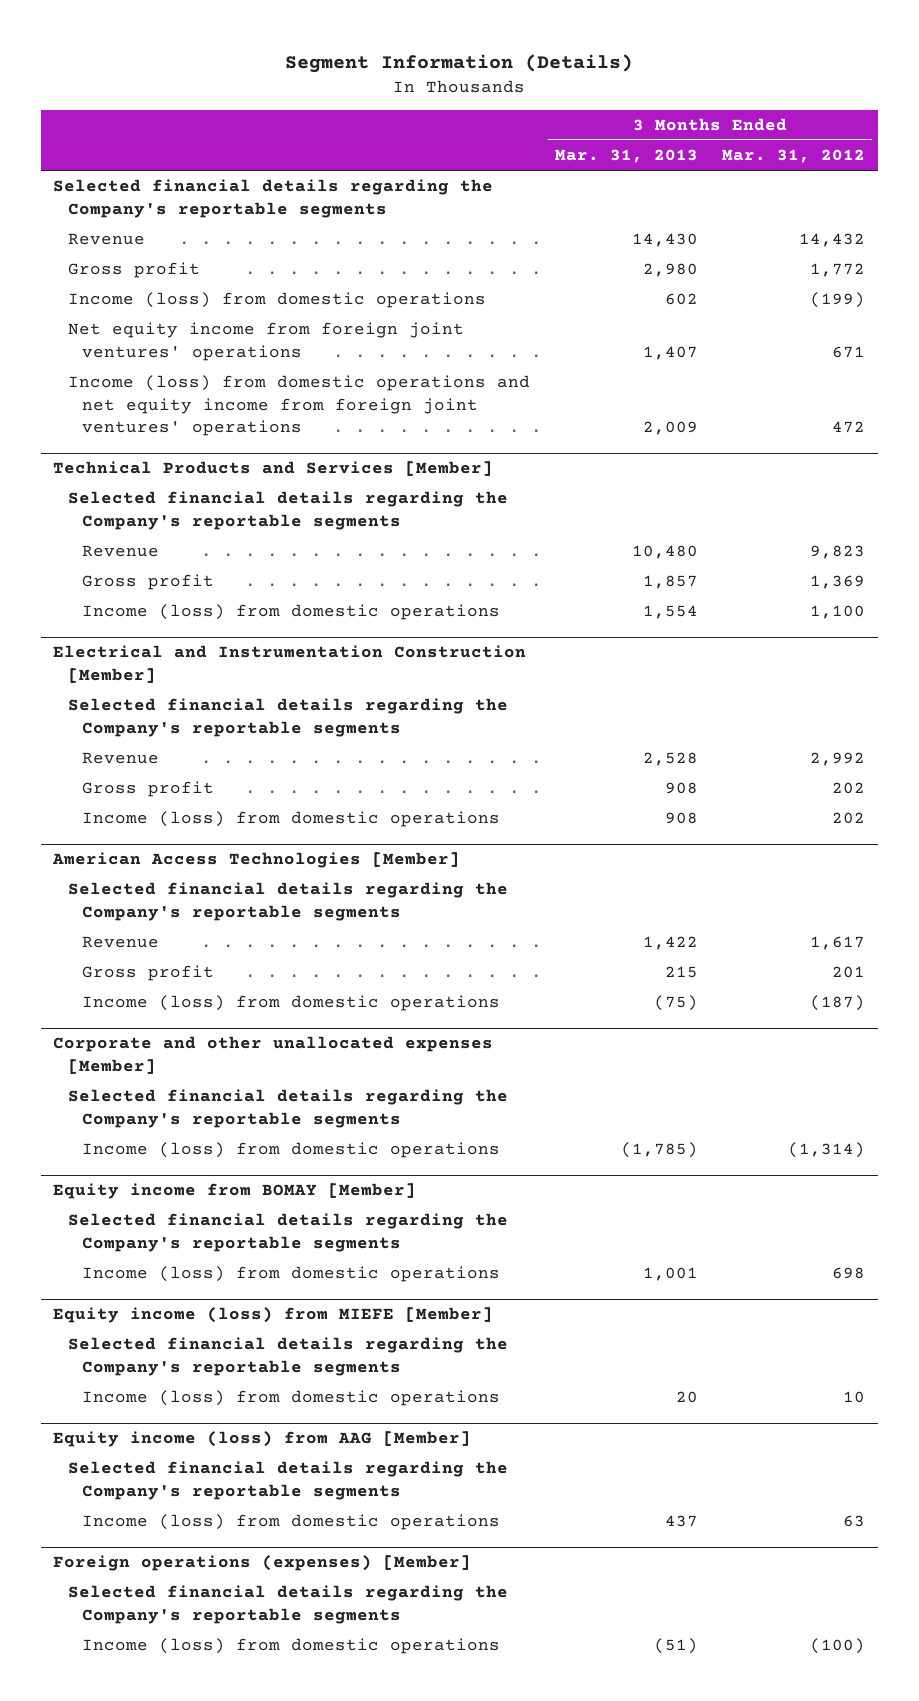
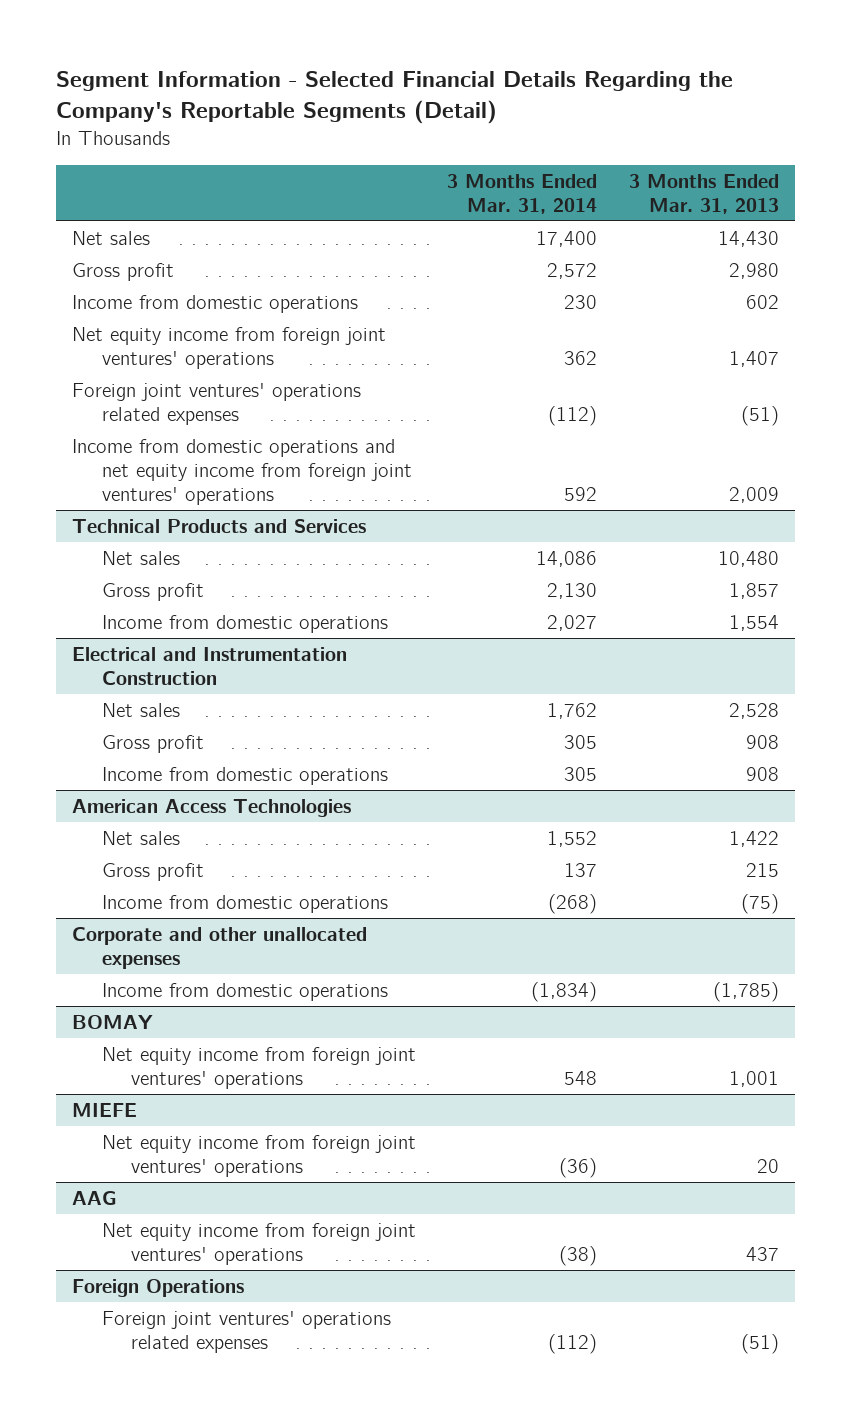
- Segment Information (Details)
+ Segment Information - Selected Financial Details Regarding the Company's Reportable Segments (Detail)
- | 3 Months Ended Mar. 31, 2013 | 3 Months Ended Mar. 31, 2012
+ | 3 Months Ended Mar. 31, 2014 | 3 Months Ended Mar. 31, 2013
- Selected financial details regarding the Company's reportable segments
- Revenue | 14,430 | 14,432
+ Net sales | 17,400 | 14,430
- Income (loss) from domestic operations | 602 | (199)
+ Income from domestic operations | 230 | 602
- Income (loss) from domestic operations and net equity income from foreign joint ventures' operations | 2,009 | 472
- Technical Products and Services [Member]
- Selected financial details regarding the Company's reportable segments
- Revenue | 10,480 | 9,823
+ Foreign joint ventures' operations related expenses | (112) | (51)
+ Income from domestic operations and net equity income from foreign joint ventures' operations | 592 | 2,009
+ Technical Products and Services
+ Net sales | 14,086 | 10,480
- Income (loss) from domestic operations | 1,554 | 1,100
- Electrical and Instrumentation Construction [Member]
- Selected financial details regarding the Company's reportable segments
- Revenue | 2,528 | 2,992
+ Income from domestic operations | 2,027 | 1,554
+ Electrical and Instrumentation Construction
+ Net sales | 1,762 | 2,528
- Income (loss) from domestic operations | 908 | 202
- American Access Technologies [Member]
- Selected financial details regarding the Company's reportable segments
- Revenue | 1,422 | 1,617
+ Income from domestic operations | 305 | 908
+ American Access Technologies
+ Net sales | 1,552 | 1,422
- Income (loss) from domestic operations | (75) | (187)
- Corporate and other unallocated expenses [Member]
- Selected financial details regarding the Company's reportable segments
- Income (loss) from domestic operations | (1,785) | (1,314)
- Equity income from BOMAY [Member]
- Selected financial details regarding the Company's reportable segments
- Income (loss) from domestic operations | 1,001 | 698
- Equity income (loss) from MIEFE [Member]
- Selected financial details regarding the Company's reportable segments
- Income (loss) from domestic operations | 20 | 10
- Equity income (loss) from AAG [Member]
- Selected financial details regarding the Company's reportable segments
- Income (loss) from domestic operations | 437 | 63
- Foreign operations (expenses) [Member]
- Selected financial details regarding the Company's reportable segments
- Income (loss) from domestic operations | (51) | (100)
+ Income from domestic operations | (268) | (75)
+ Corporate and other unallocated expenses
+ Income from domestic operations | (1,834) | (1,785)
+ BOMAY
+ Net equity income from foreign joint ventures' operations | 548 | 1,001
+ MIEFE
+ Net equity income from foreign joint ventures' operations | (36) | 20
+ AAG
+ Net equity income from foreign joint ventures' operations | (38) | 437
+ Foreign Operations
+ Foreign joint ventures' operations related expenses | (112) | (51)

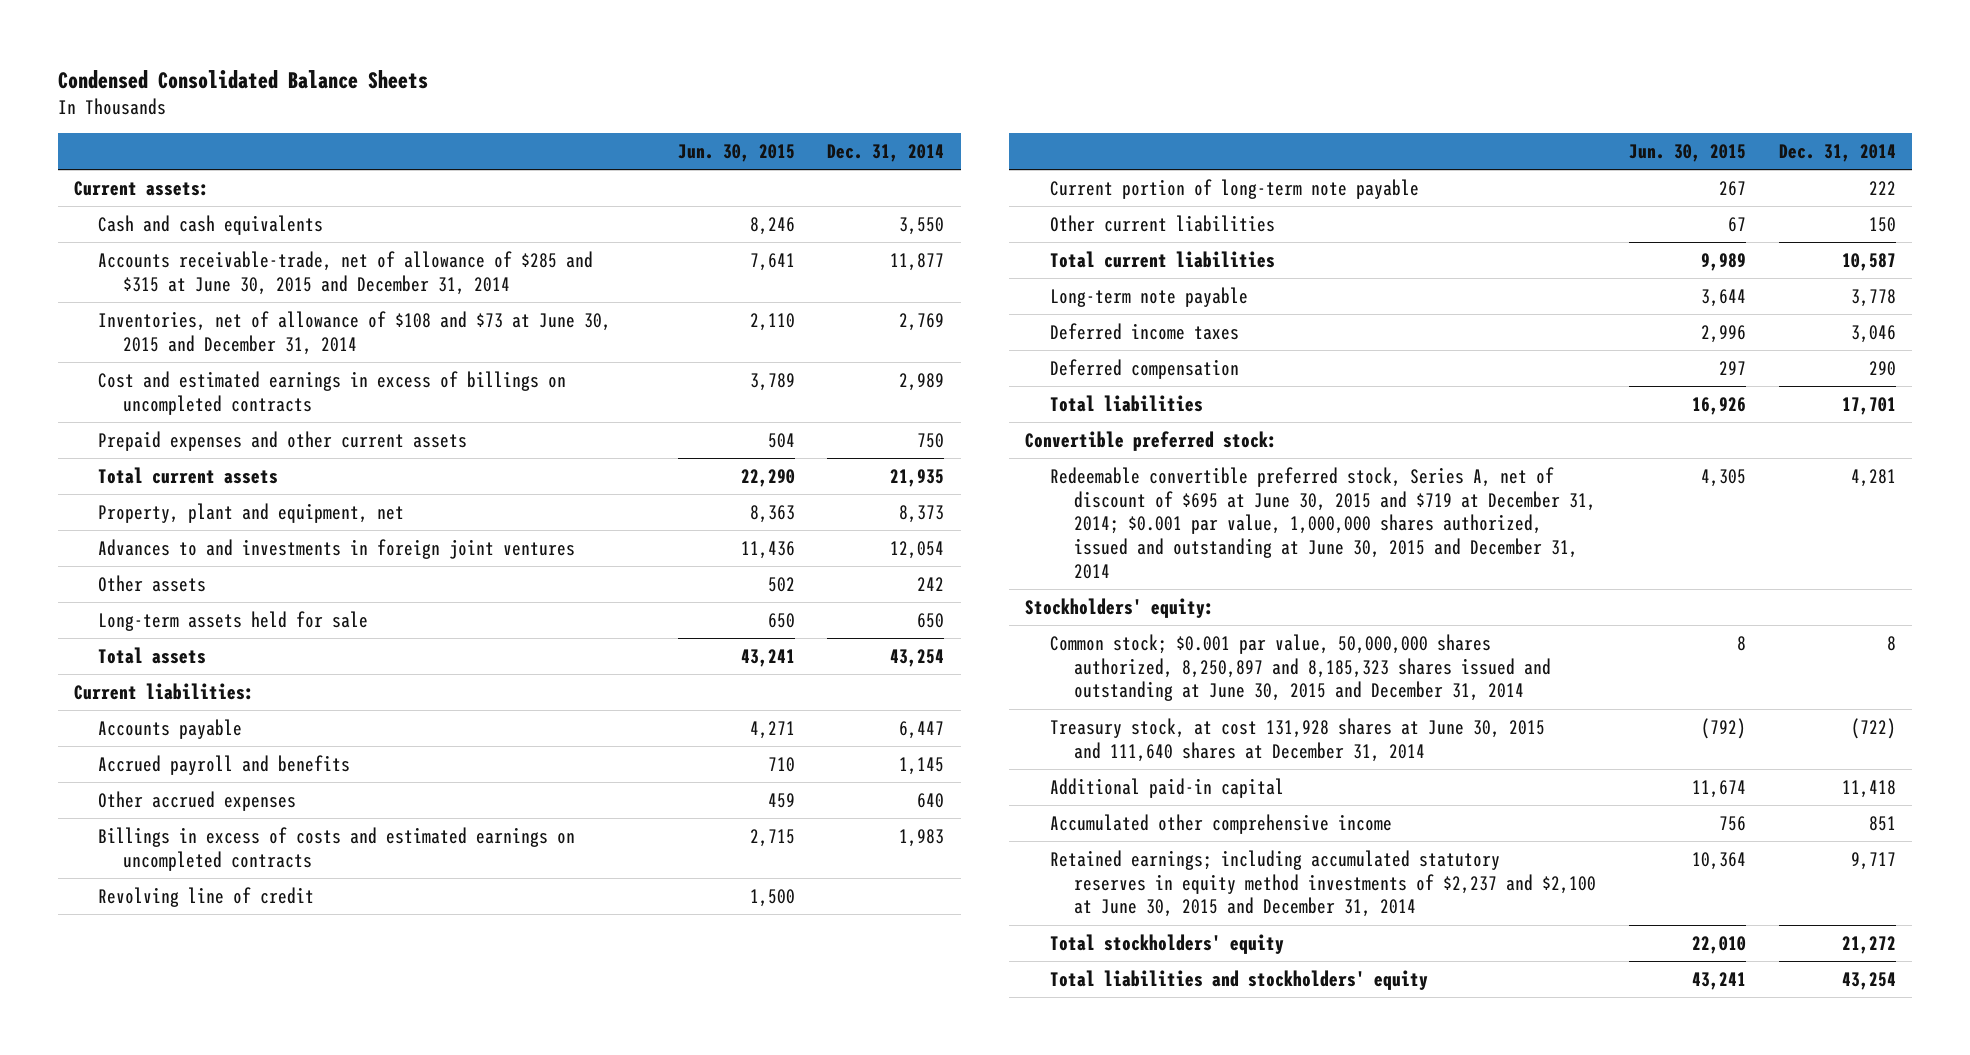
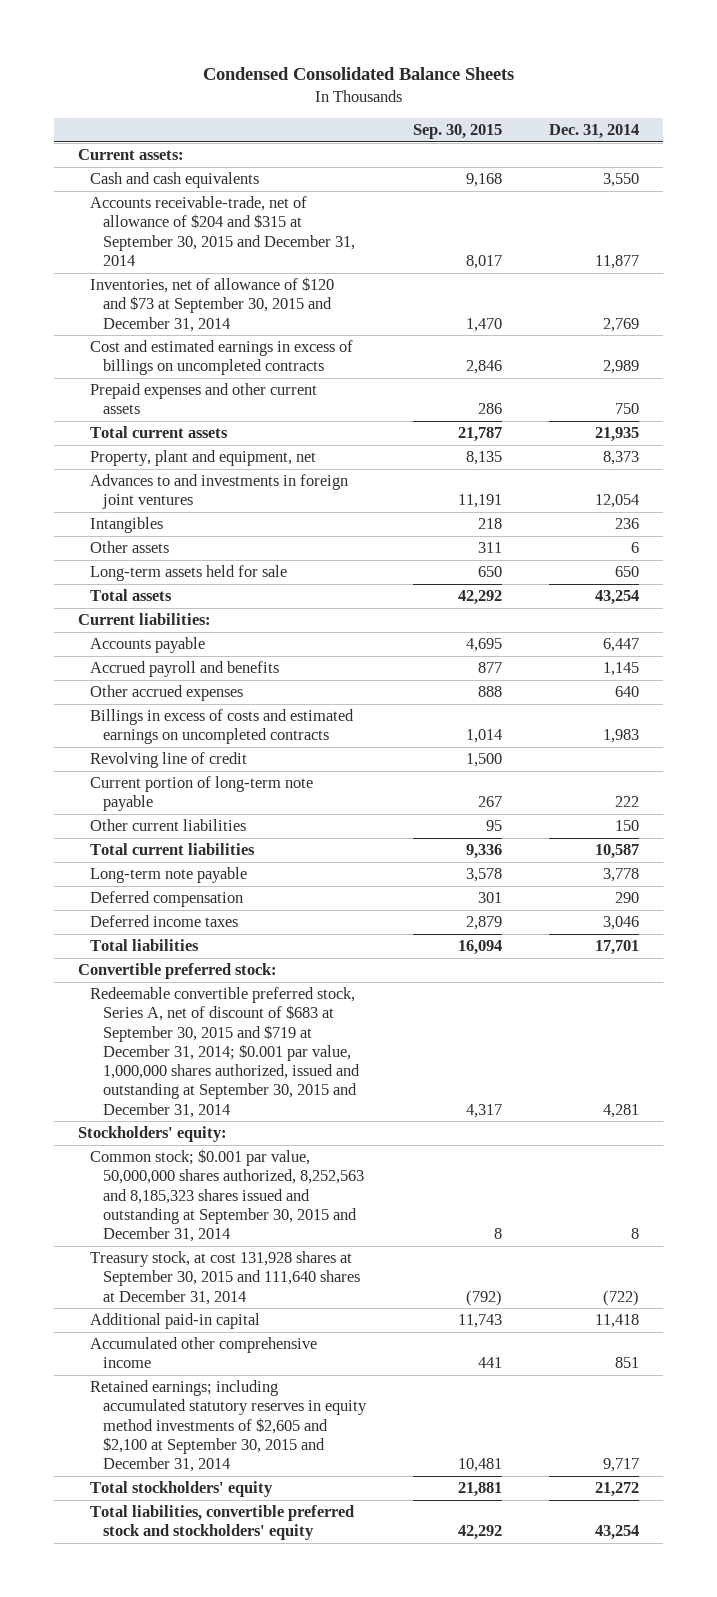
- | Jun. 30, 2015 | Dec. 31, 2014
+ | Sep. 30, 2015 | Dec. 31, 2014
- Accounts receivable-trade, net of allowance of $285 and $315 at June 30, 2015 and December 31, 2014 | 7,641 | 11,877
- Inventories, net of allowance of $108 and $73 at June 30, 2015 and December 31, 2014 | 2,110 | 2,769
+ Accounts receivable-trade, net of allowance of $204 and $315 at September 30, 2015 and December 31, 2014 | 8,017 | 11,877
+ Inventories, net of allowance of $120 and $73 at September 30, 2015 and December 31, 2014 | 1,470 | 2,769
- Other assets | 502 | 242
+ Intangibles | 218 | 236
+ Other assets | 311 | 6
moved down: Deferred income taxes | 2,879 | 3,046
- Redeemable convertible preferred stock, Series A, net of discount of $695 at June 30, 2015 and $719 at December 31, 2014; $0.001 par value, 1,000,000 shares authorized, issued and outstanding at June 30, 2015 and December 31, 2014 | 4,305 | 4,281
+ Redeemable convertible preferred stock, Series A, net of discount of $683 at September 30, 2015 and $719 at December 31, 2014; $0.001 par value, 1,000,000 shares authorized, issued and outstanding at September 30, 2015 and December 31, 2014 | 4,317 | 4,281
- Common stock; $0.001 par value, 50,000,000 shares authorized, 8,250,897 and 8,185,323 shares issued and outstanding at June 30, 2015 and December 31, 2014 | 8 | 8
- Treasury stock, at cost 131,928 shares at June 30, 2015 and 111,640 shares at December 31, 2014 | (792) | (722)
+ Common stock; $0.001 par value, 50,000,000 shares authorized, 8,252,563 and 8,185,323 shares issued and outstanding at September 30, 2015 and December 31, 2014 | 8 | 8
+ Treasury stock, at cost 131,928 shares at September 30, 2015 and 111,640 shares at December 31, 2014 | (792) | (722)
- Retained earnings; including accumulated statutory reserves in equity method investments of $2,237 and $2,100 at June 30, 2015 and December 31, 2014 | 10,364 | 9,717
+ Retained earnings; including accumulated statutory reserves in equity method investments of $2,605 and $2,100 at September 30, 2015 and December 31, 2014 | 10,481 | 9,717
- Total liabilities and stockholders' equity | 43,241 | 43,254
+ Total liabilities, convertible preferred stock and stockholders' equity | 42,292 | 43,254

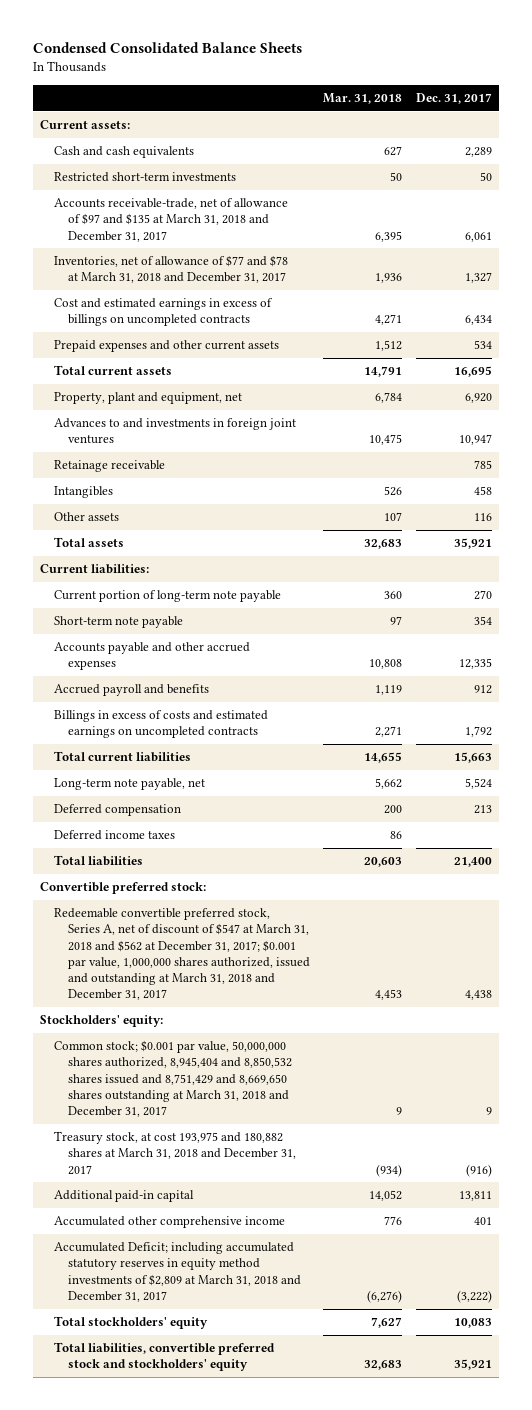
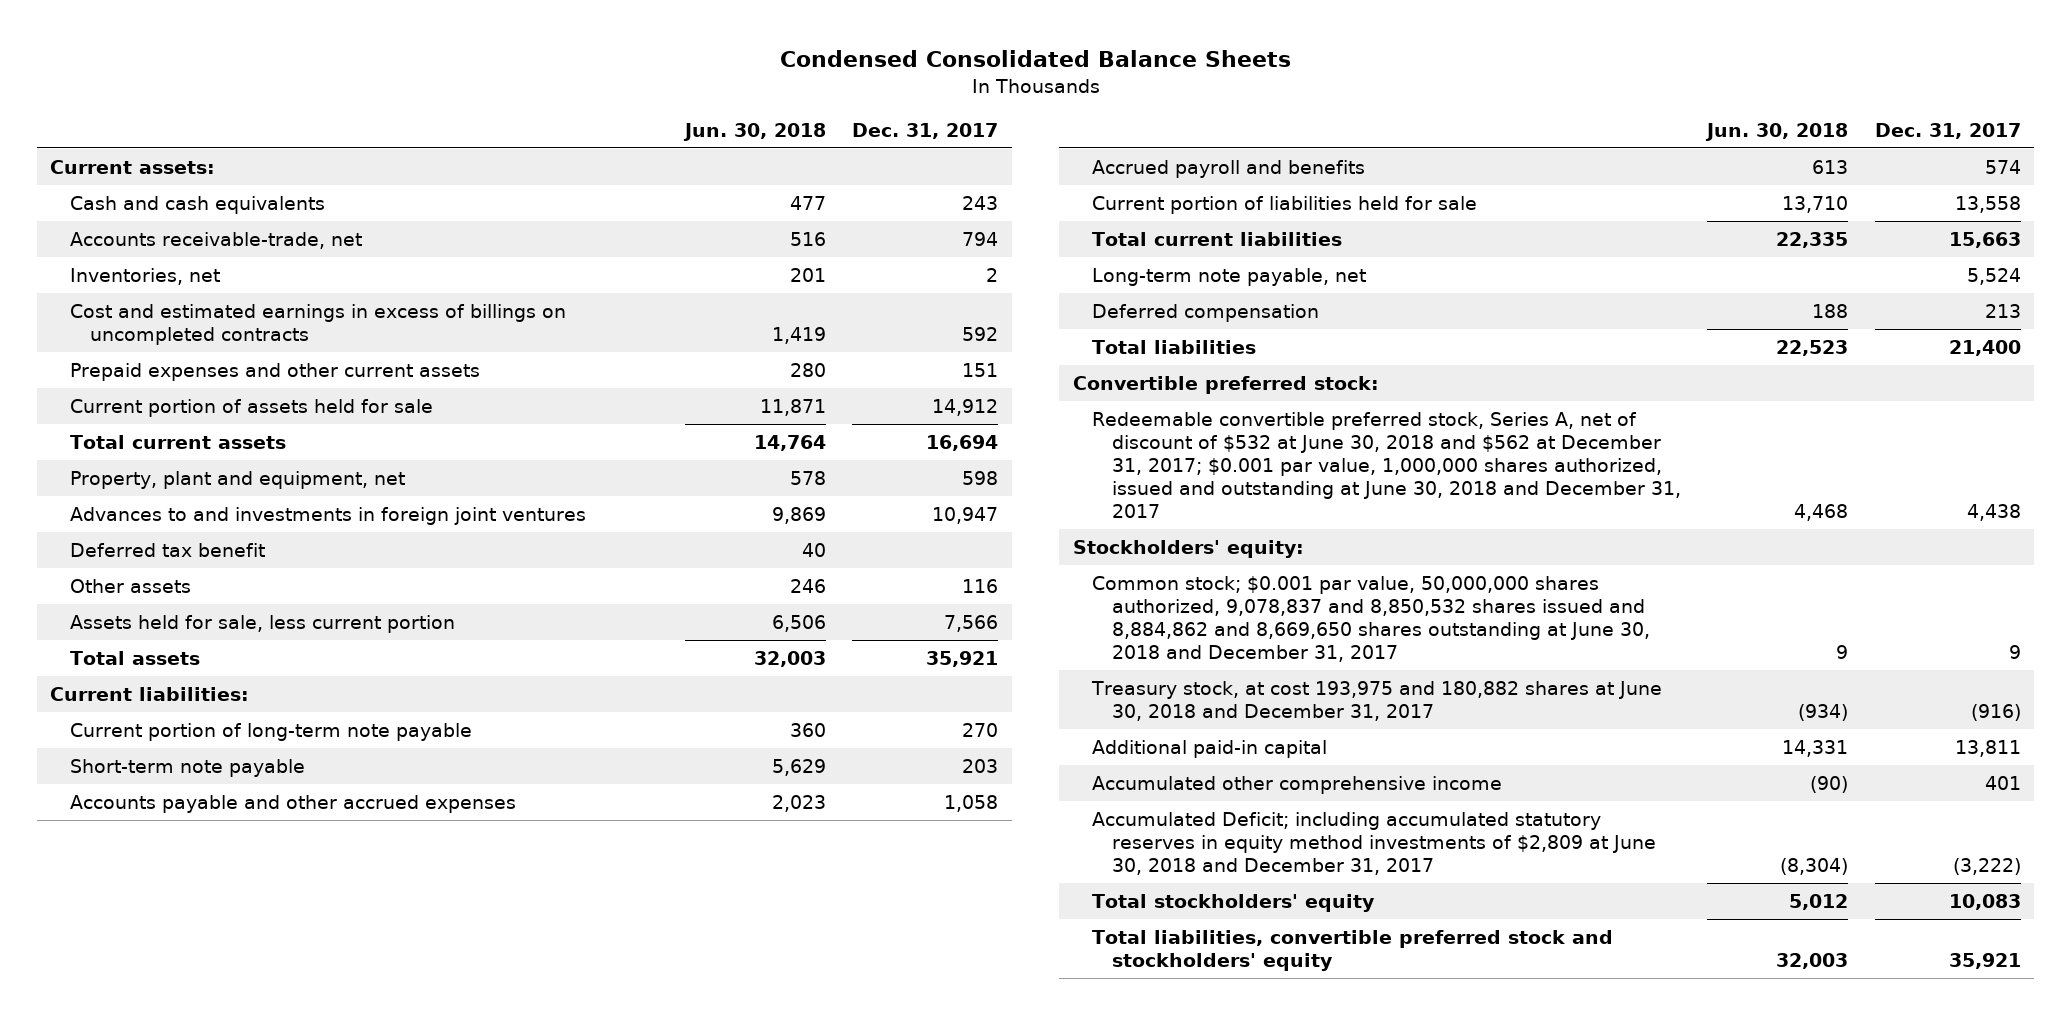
- | Mar. 31, 2018 | Dec. 31, 2017
+ | Jun. 30, 2018 | Dec. 31, 2017
- Cash and cash equivalents | 627 | 2,289
- Restricted short-term investments | 50 | 50
- Accounts receivable-trade, net of allowance of $97 and $135 at March 31, 2018 and December 31, 2017 | 6,395 | 6,061
- Inventories, net of allowance of $77 and $78 at March 31, 2018 and December 31, 2017 | 1,936 | 1,327
- Cost and estimated earnings in excess of billings on uncompleted contracts | 4,271 | 6,434
- Prepaid expenses and other current assets | 1,512 | 534
- Total current assets | 14,791 | 16,695
- Property, plant and equipment, net | 6,784 | 6,920
+ Cash and cash equivalents | 477 | 243
+ Accounts receivable-trade, net | 516 | 794
+ Inventories, net | 201 | 2
+ Cost and estimated earnings in excess of billings on uncompleted contracts | 1,419 | 592
+ Prepaid expenses and other current assets | 280 | 151
+ Current portion of assets held for sale | 11,871 | 14,912
+ Total current assets | 14,764 | 16,694
+ Property, plant and equipment, net | 578 | 598
- Retainage receivable | | 785
- Intangibles | 526 | 458
+ Deferred tax benefit | 40 |
+ Assets held for sale, less current portion | 6,506 | 7,566
- Short-term note payable | 97 | 354
- Accounts payable and other accrued expenses | 10,808 | 12,335
- Accrued payroll and benefits | 1,119 | 912
- Billings in excess of costs and estimated earnings on uncompleted contracts | 2,271 | 1,792
+ Short-term note payable | 5,629 | 203
+ Accounts payable and other accrued expenses | 2,023 | 1,058
+ Accrued payroll and benefits | 613 | 574
+ Current portion of liabilities held for sale | 13,710 | 13,558
- Deferred income taxes | 86 |
- Redeemable convertible preferred stock, Series A, net of discount of $547 at March 31, 2018 and $562 at December 31, 2017; $0.001 par value, 1,000,000 shares authorized, issued and outstanding at March 31, 2018 and December 31, 2017 | 4,453 | 4,438
+ Redeemable convertible preferred stock, Series A, net of discount of $532 at June 30, 2018 and $562 at December 31, 2017; $0.001 par value, 1,000,000 shares authorized, issued and outstanding at June 30, 2018 and December 31, 2017 | 4,468 | 4,438
- Common stock; $0.001 par value, 50,000,000 shares authorized, 8,945,404 and 8,850,532 shares issued and 8,751,429 and 8,669,650 shares outstanding at March 31, 2018 and December 31, 2017 | 9 | 9
- Treasury stock, at cost 193,975 and 180,882 shares at March 31, 2018 and December 31, 2017 | (934) | (916)
+ Common stock; $0.001 par value, 50,000,000 shares authorized, 9,078,837 and 8,850,532 shares issued and 8,884,862 and 8,669,650 shares outstanding at June 30, 2018 and December 31, 2017 | 9 | 9
+ Treasury stock, at cost 193,975 and 180,882 shares at June 30, 2018 and December 31, 2017 | (934) | (916)
- Accumulated Deficit; including accumulated statutory reserves in equity method investments of $2,809 at March 31, 2018 and December 31, 2017 | (6,276) | (3,222)
+ Accumulated Deficit; including accumulated statutory reserves in equity method investments of $2,809 at June 30, 2018 and December 31, 2017 | (8,304) | (3,222)

